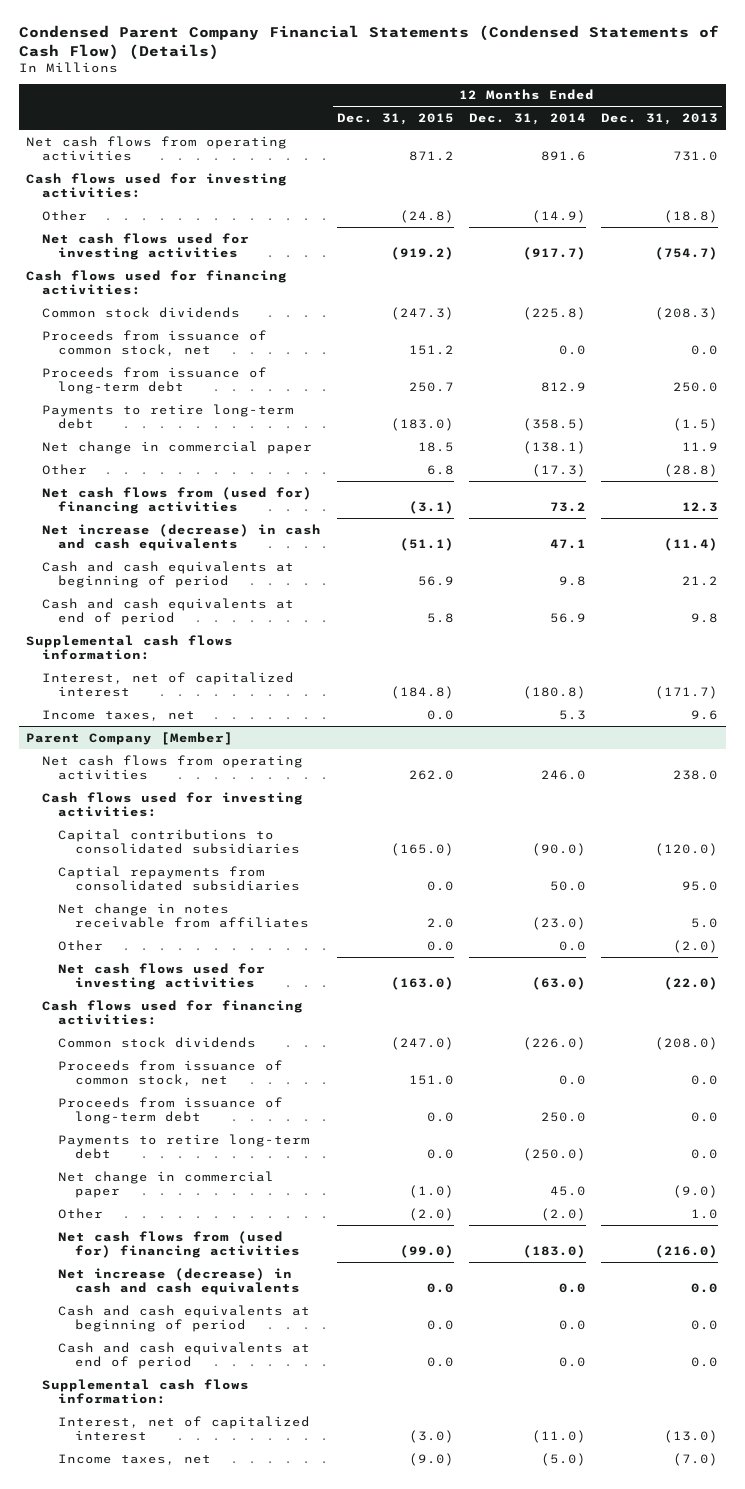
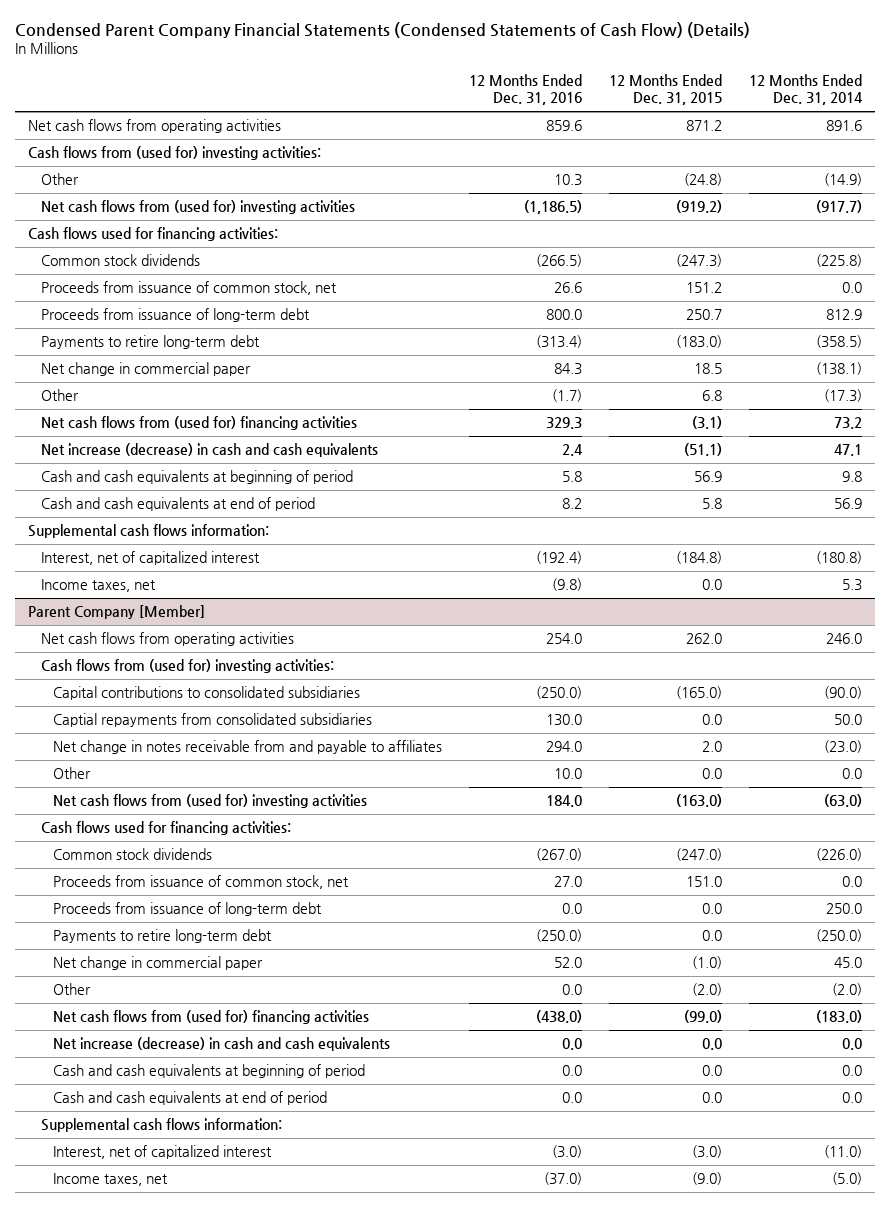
- | 12 Months Ended Dec. 31, 2015 | 12 Months Ended Dec. 31, 2014 | 12 Months Ended Dec. 31, 2013
+ | 12 Months Ended Dec. 31, 2016 | 12 Months Ended Dec. 31, 2015 | 12 Months Ended Dec. 31, 2014
- Cash flows used for investing activities:
+ Cash flows from (used for) investing activities:
- Net cash flows used for investing activities | (919.2) | (917.7) | (754.7)
+ Net cash flows from (used for) investing activities | (1,186.5) | (919.2) | (917.7)
@ Parent Company [Member]
- Cash flows used for investing activities:
+ Cash flows from (used for) investing activities:
- Net change in notes receivable from affiliates | 2.0 | (23.0) | 5.0
+ Net change in notes receivable from and payable to affiliates | 294.0 | 2.0 | (23.0)
- Net cash flows used for investing activities | (163.0) | (63.0) | (22.0)
+ Net cash flows from (used for) investing activities | 184.0 | (163.0) | (63.0)

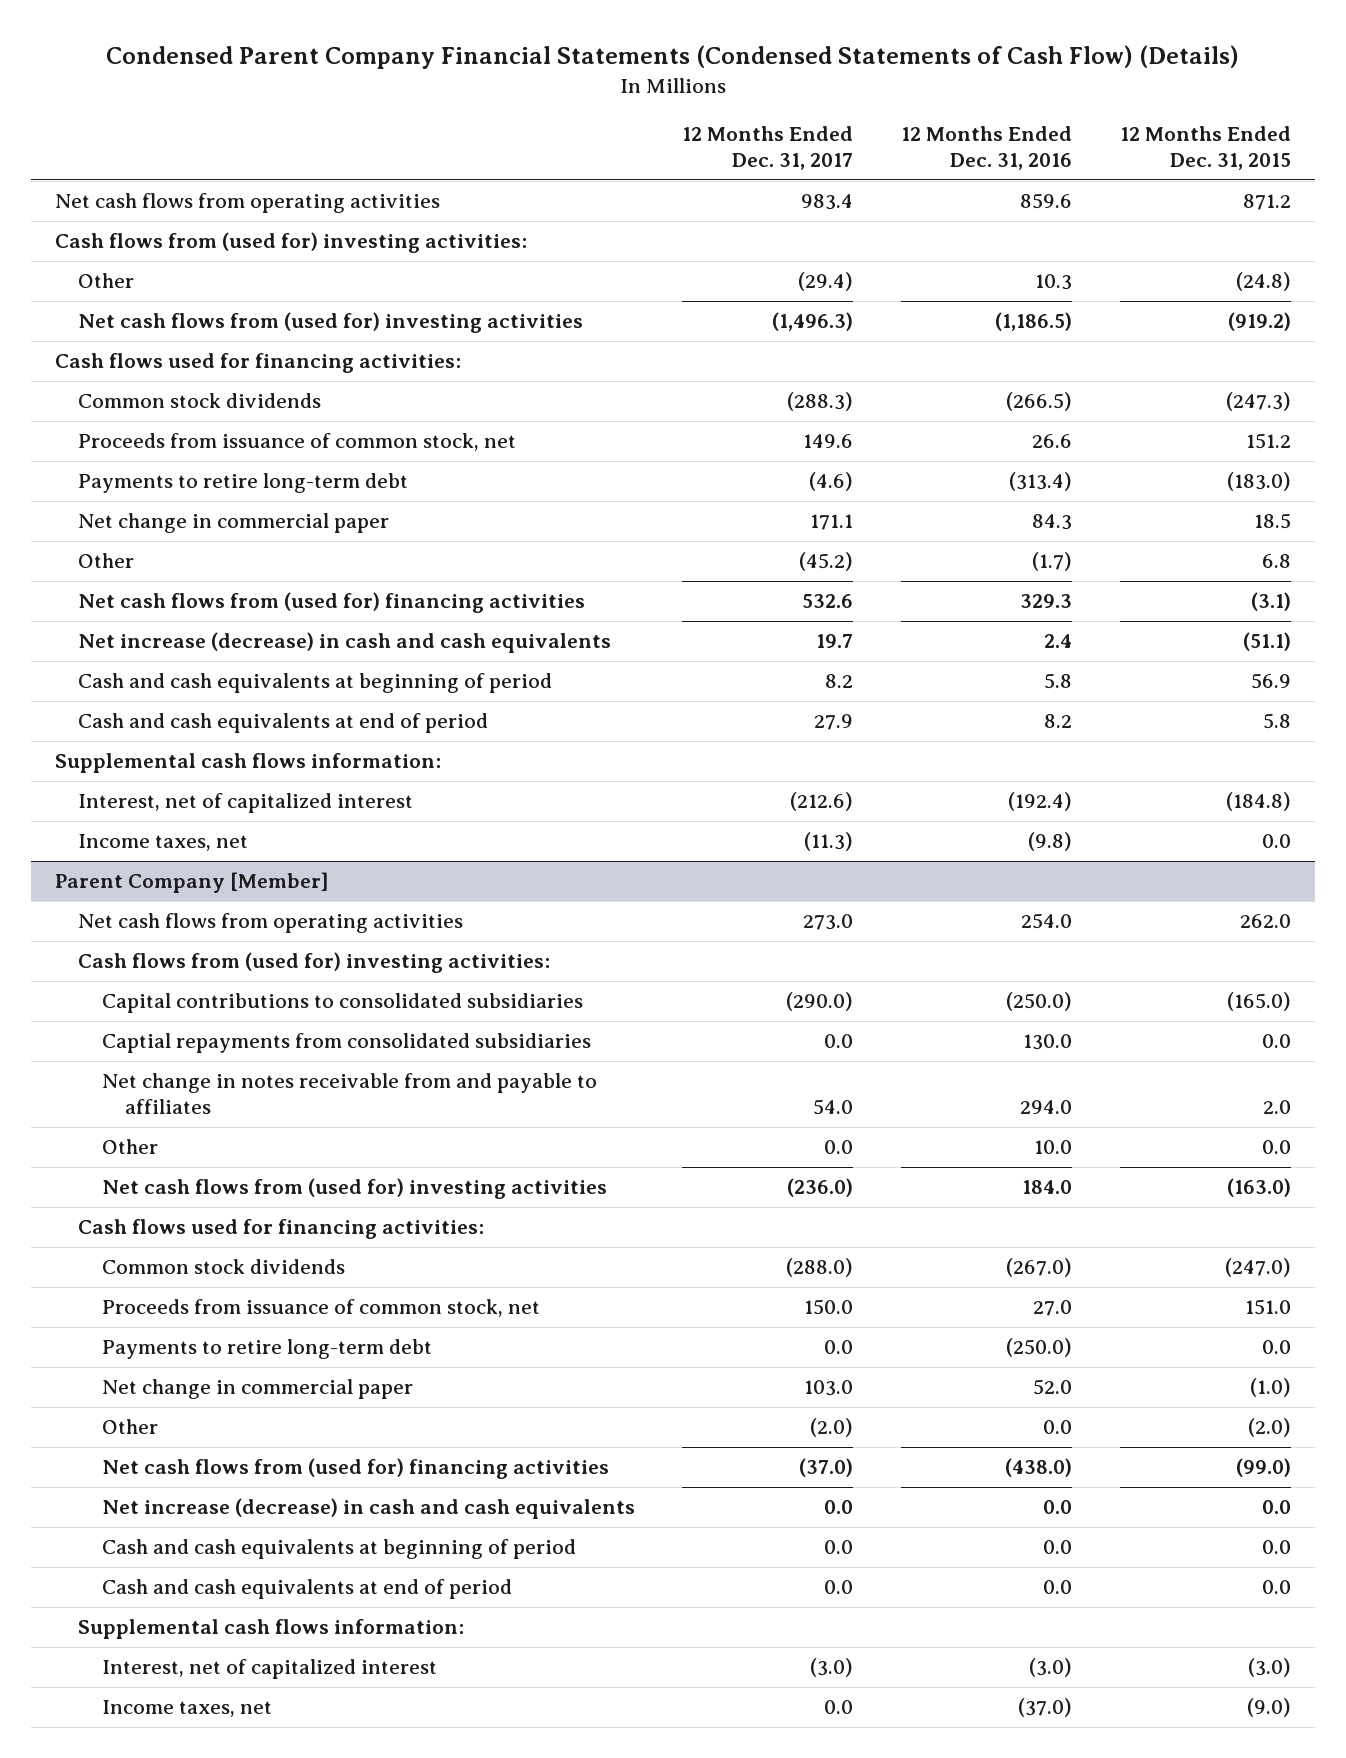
- | 12 Months Ended Dec. 31, 2016 | 12 Months Ended Dec. 31, 2015 | 12 Months Ended Dec. 31, 2014
+ | 12 Months Ended Dec. 31, 2017 | 12 Months Ended Dec. 31, 2016 | 12 Months Ended Dec. 31, 2015
- Proceeds from issuance of long-term debt | 800.0 | 250.7 | 812.9
@ Parent Company [Member]
- Proceeds from issuance of long-term debt | 0.0 | 0.0 | 250.0

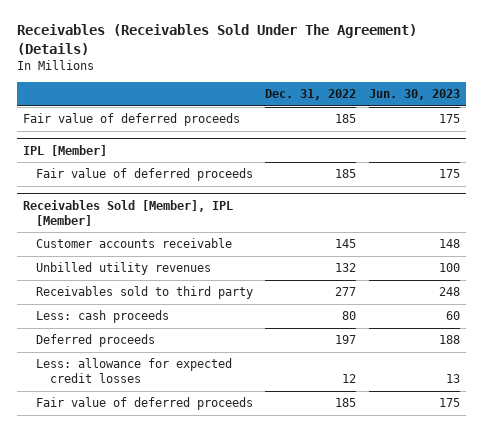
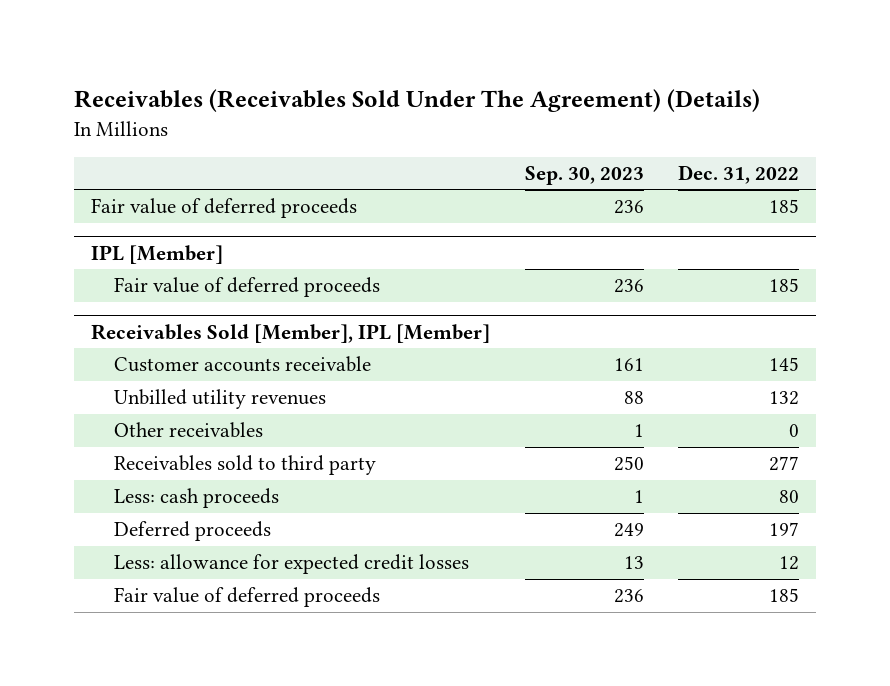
- | Dec. 31, 2022 | Jun. 30, 2023
+ | Sep. 30, 2023 | Dec. 31, 2022
@ Receivables Sold [Member], IPL [Member]
+ Other receivables | 1 | 0

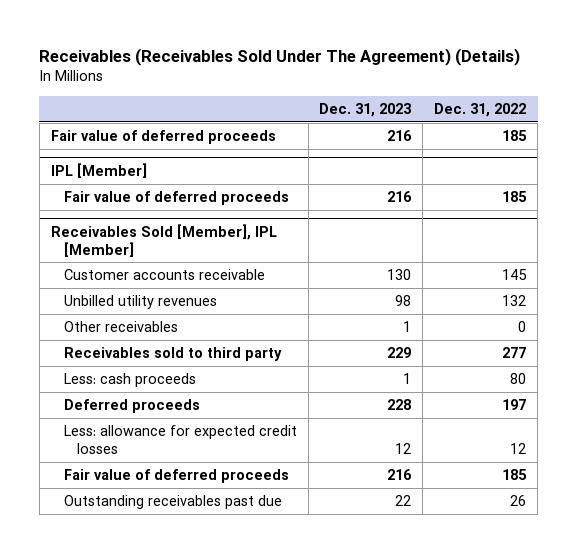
- | Sep. 30, 2023 | Dec. 31, 2022
+ | Dec. 31, 2023 | Dec. 31, 2022
@ Receivables Sold [Member], IPL [Member]
+ Outstanding receivables past due | 22 | 26

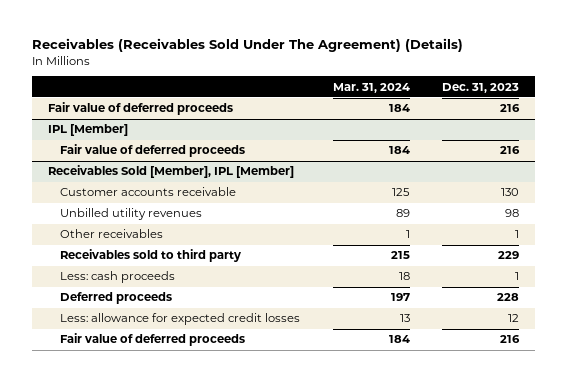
- | Dec. 31, 2023 | Dec. 31, 2022
+ | Mar. 31, 2024 | Dec. 31, 2023
@ Receivables Sold [Member], IPL [Member]
- Outstanding receivables past due | 22 | 26

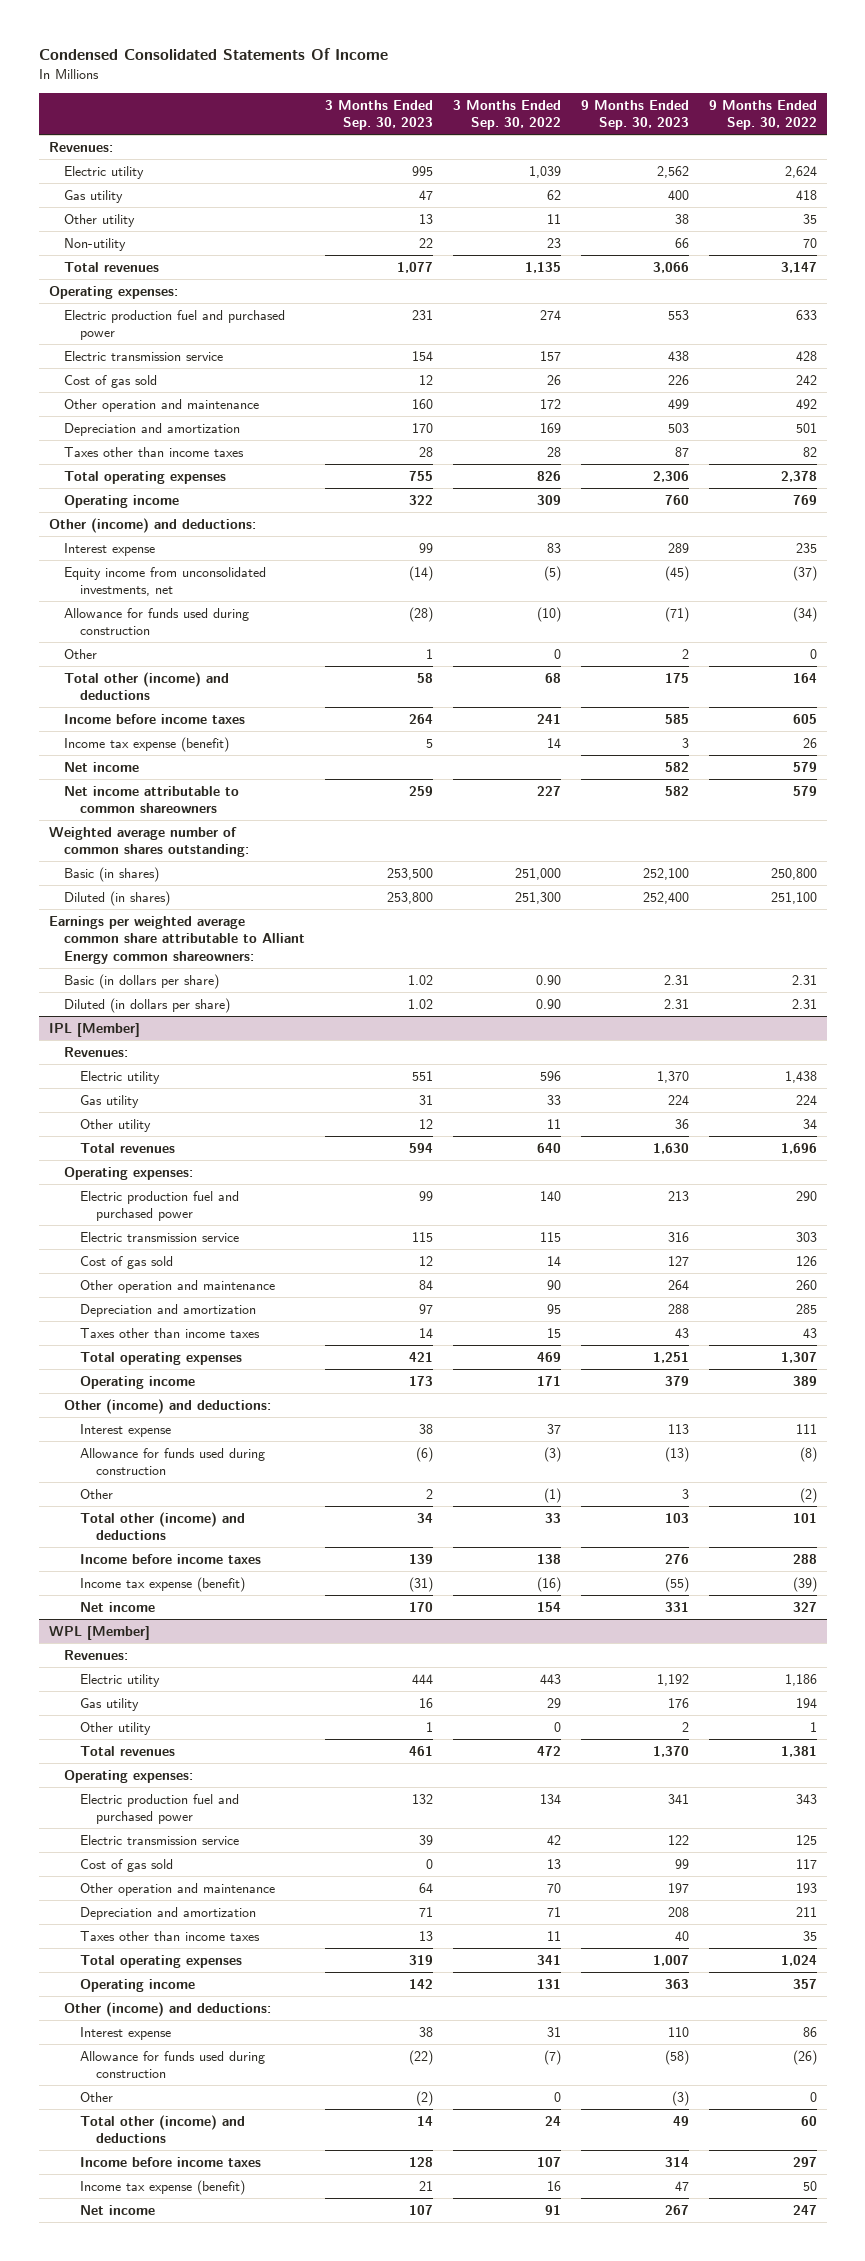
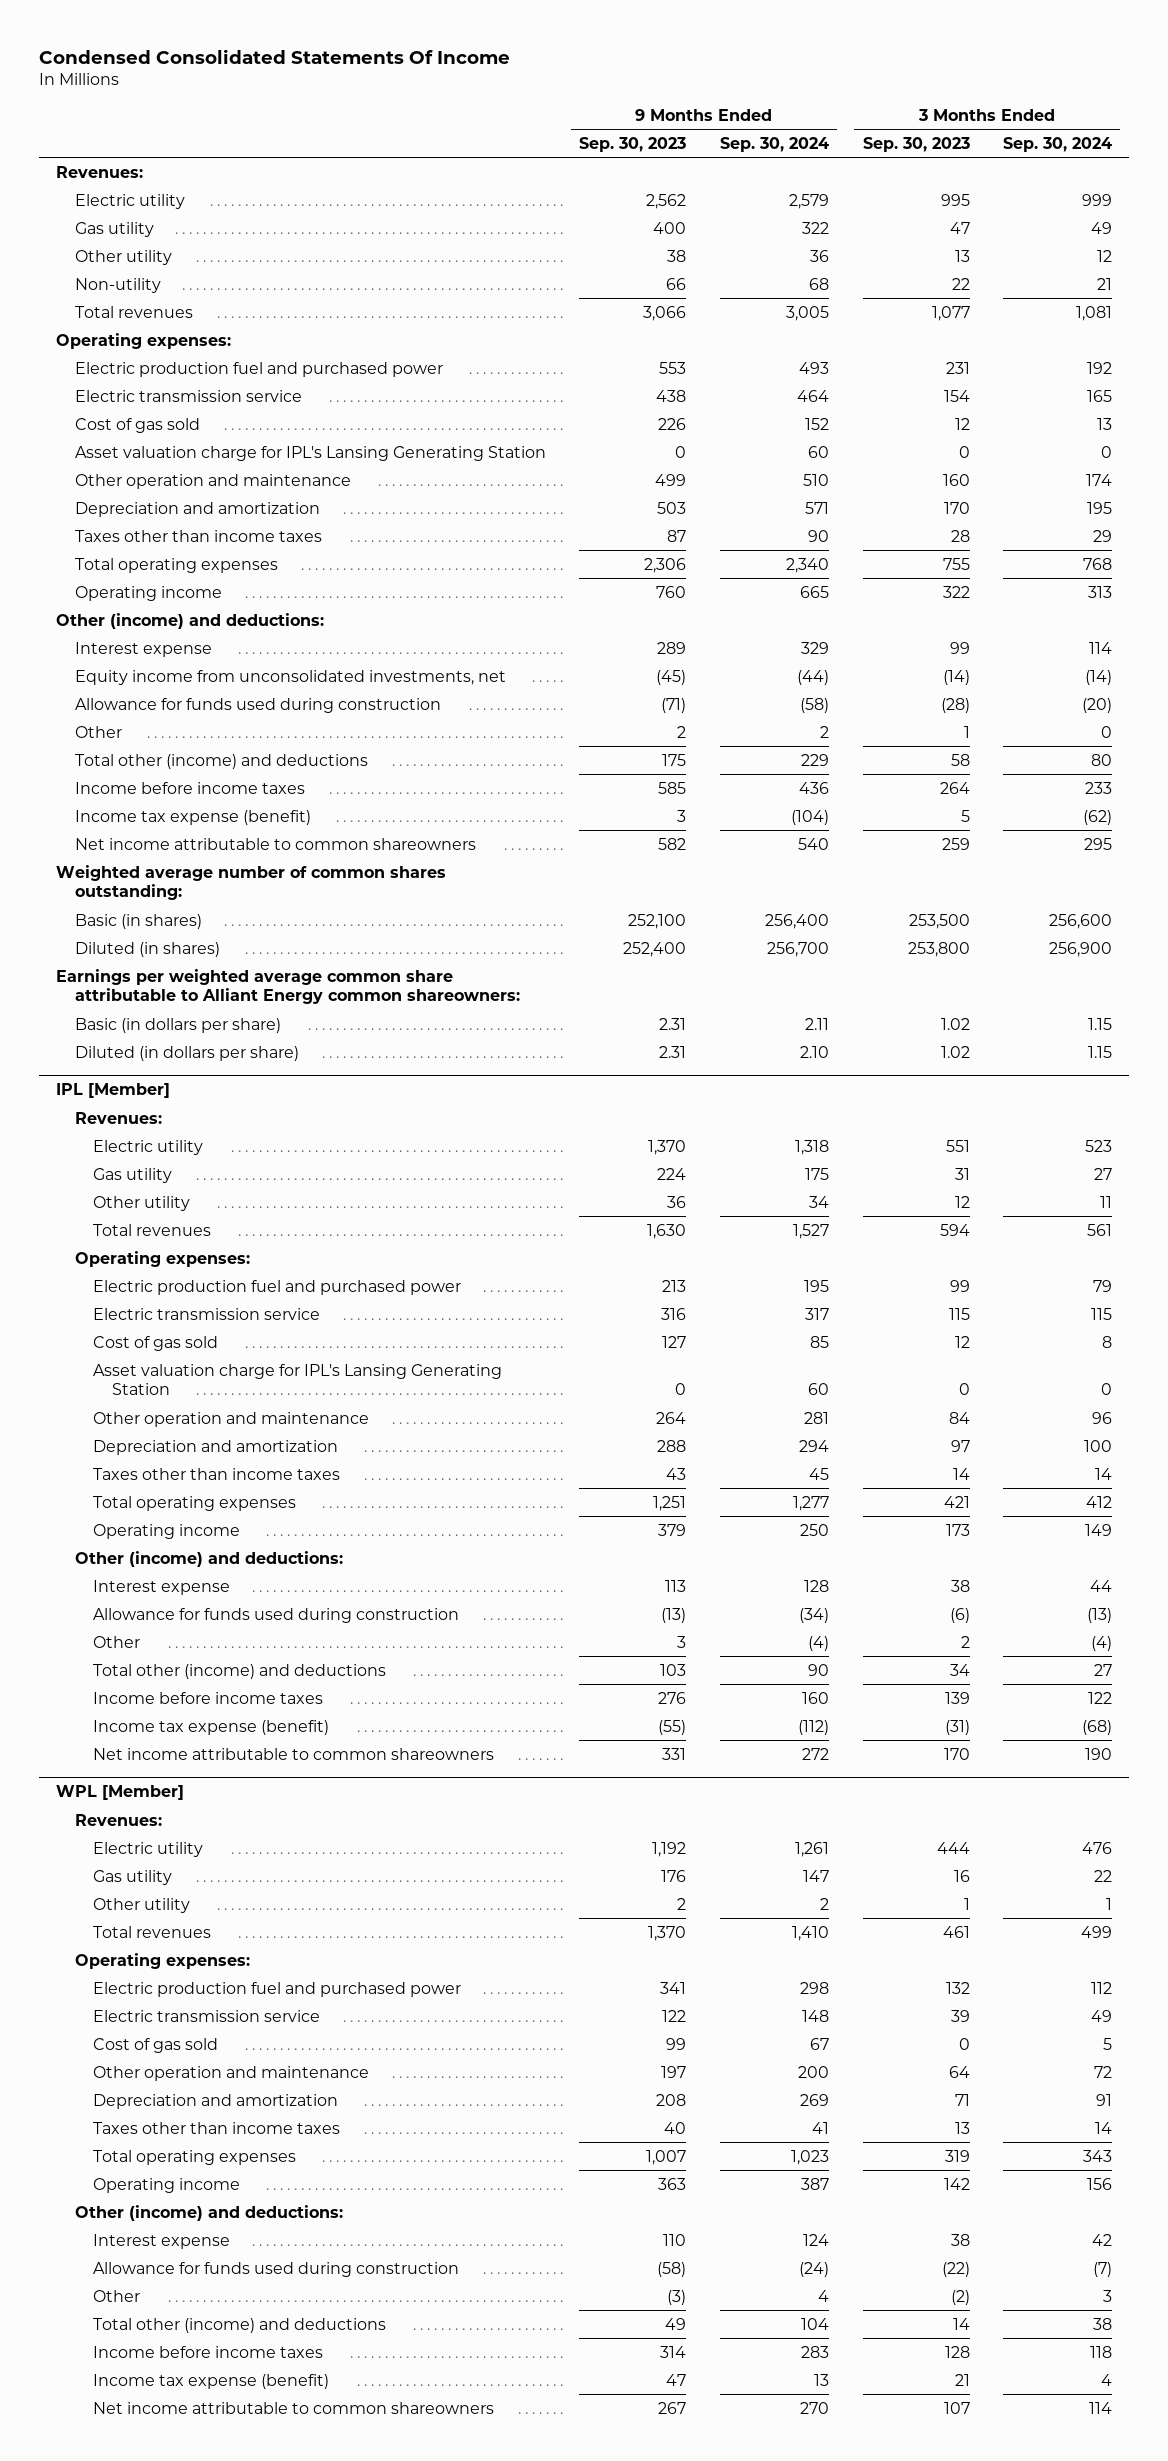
- | 3 Months Ended Sep. 30, 2023 | 3 Months Ended Sep. 30, 2022 | 9 Months Ended Sep. 30, 2023 | 9 Months Ended Sep. 30, 2022
+ | 9 Months Ended Sep. 30, 2023 | 9 Months Ended Sep. 30, 2024 | 3 Months Ended Sep. 30, 2023 | 3 Months Ended Sep. 30, 2024
+ Asset valuation charge for IPL's Lansing Generating Station | 0 | 60 | 0 | 0
- Net income | | | 582 | 579
@ IPL [Member]
+ Asset valuation charge for IPL's Lansing Generating Station | 0 | 60 | 0 | 0
- Net income | 170 | 154 | 331 | 327
+ Net income attributable to common shareowners | 331 | 272 | 170 | 190
@ WPL [Member]
- Net income | 107 | 91 | 267 | 247
+ Net income attributable to common shareowners | 267 | 270 | 107 | 114

